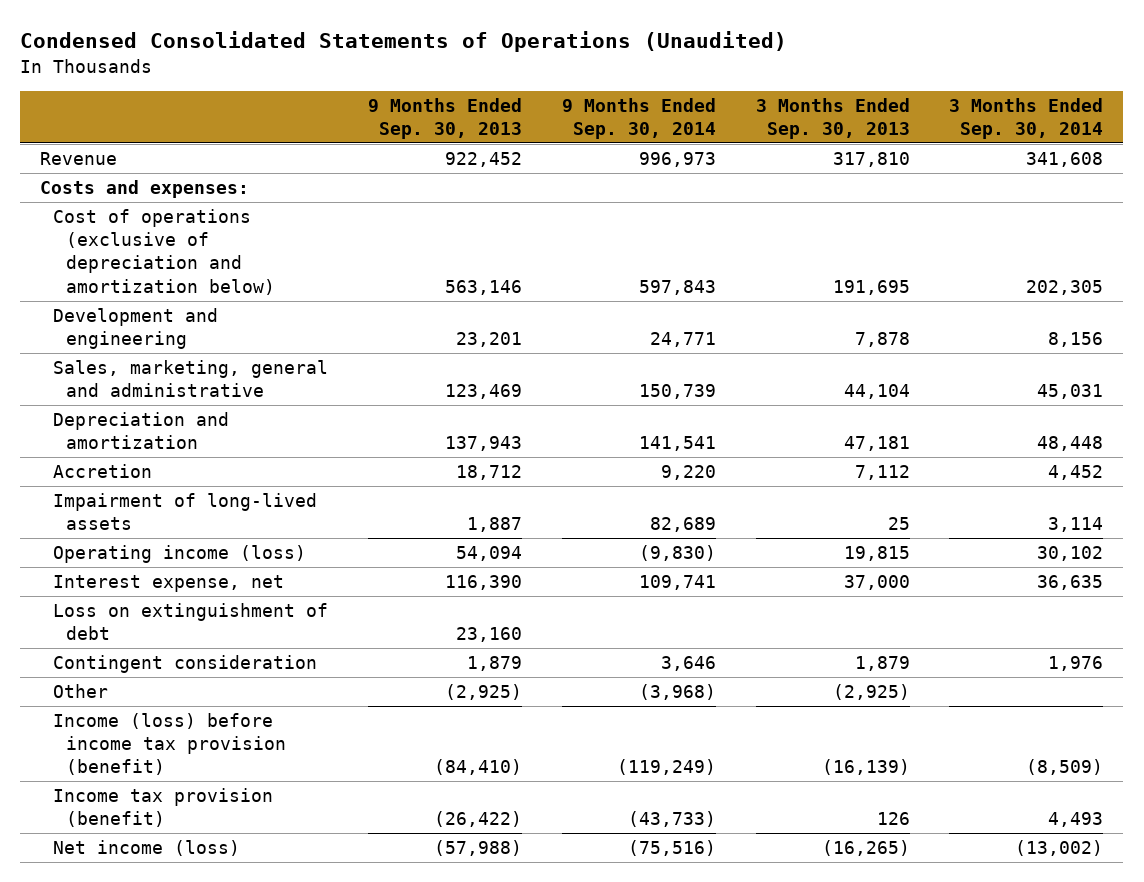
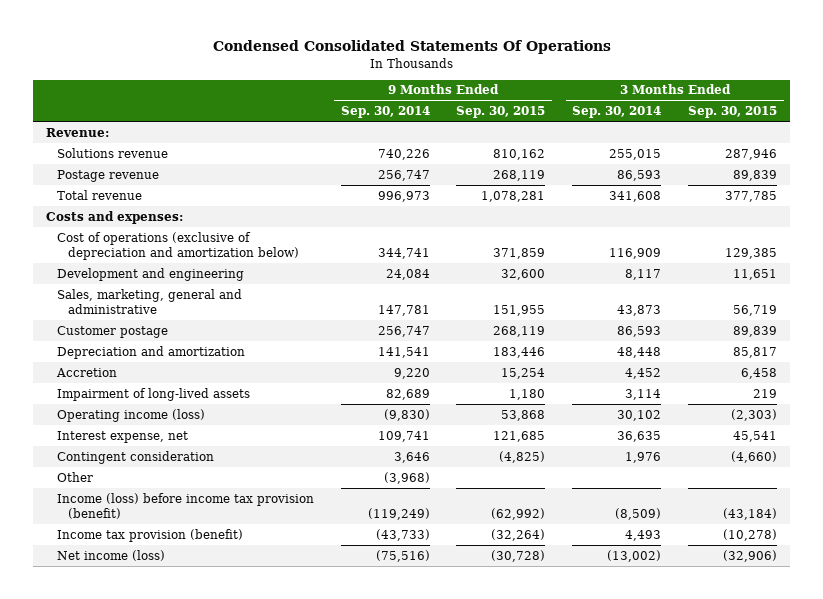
- Condensed Consolidated Statements of Operations (Unaudited)
+ Condensed Consolidated Statements Of Operations
- | 9 Months Ended Sep. 30, 2013 | 9 Months Ended Sep. 30, 2014 | 3 Months Ended Sep. 30, 2013 | 3 Months Ended Sep. 30, 2014
+ | 9 Months Ended Sep. 30, 2014 | 9 Months Ended Sep. 30, 2015 | 3 Months Ended Sep. 30, 2014 | 3 Months Ended Sep. 30, 2015
- Revenue | 922,452 | 996,973 | 317,810 | 341,608
+ Revenue:
+ Solutions revenue | 740,226 | 810,162 | 255,015 | 287,946
+ Postage revenue | 256,747 | 268,119 | 86,593 | 89,839
+ Total revenue | 996,973 | 1,078,281 | 341,608 | 377,785
- Cost of operations (exclusive of depreciation and amortization below) | 563,146 | 597,843 | 191,695 | 202,305
- Development and engineering | 23,201 | 24,771 | 7,878 | 8,156
- Sales, marketing, general and administrative | 123,469 | 150,739 | 44,104 | 45,031
+ Cost of operations (exclusive of depreciation and amortization below) | 344,741 | 371,859 | 116,909 | 129,385
+ Development and engineering | 24,084 | 32,600 | 8,117 | 11,651
+ Sales, marketing, general and administrative | 147,781 | 151,955 | 43,873 | 56,719
+ Customer postage | 256,747 | 268,119 | 86,593 | 89,839
- Loss on extinguishment of debt | 23,160 | | |

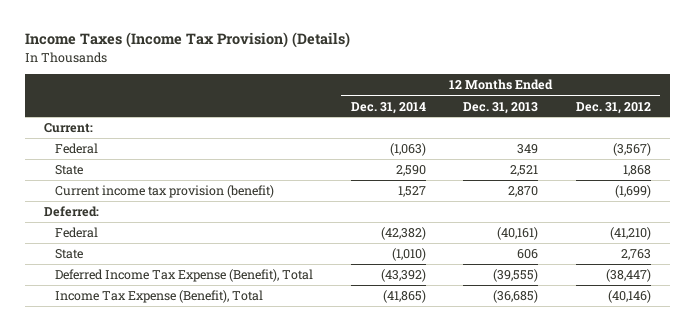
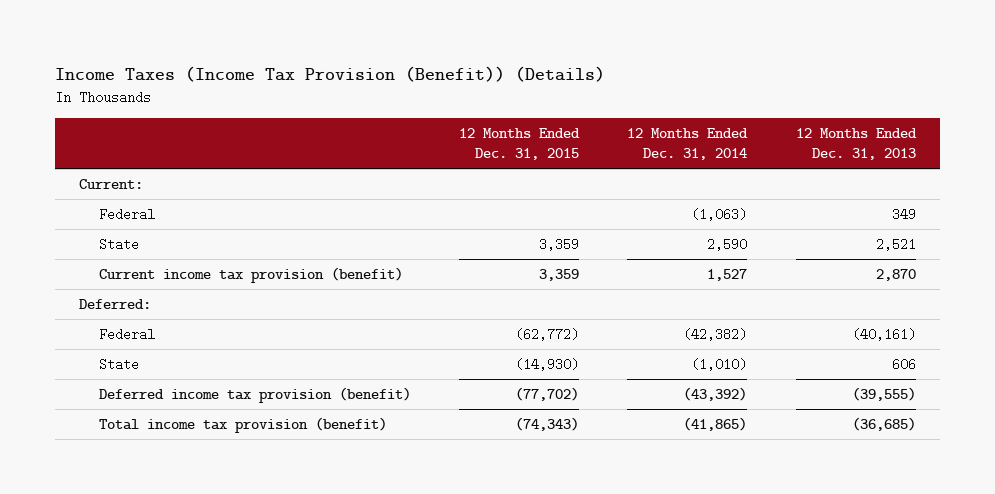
- Income Taxes (Income Tax Provision) (Details)
+ Income Taxes (Income Tax Provision (Benefit)) (Details)
- | 12 Months Ended Dec. 31, 2014 | 12 Months Ended Dec. 31, 2013 | 12 Months Ended Dec. 31, 2012
+ | 12 Months Ended Dec. 31, 2015 | 12 Months Ended Dec. 31, 2014 | 12 Months Ended Dec. 31, 2013
- Deferred Income Tax Expense (Benefit), Total | (43,392) | (39,555) | (38,447)
- Income Tax Expense (Benefit), Total | (41,865) | (36,685) | (40,146)
+ Deferred income tax provision (benefit) | (77,702) | (43,392) | (39,555)
+ Total income tax provision (benefit) | (74,343) | (41,865) | (36,685)

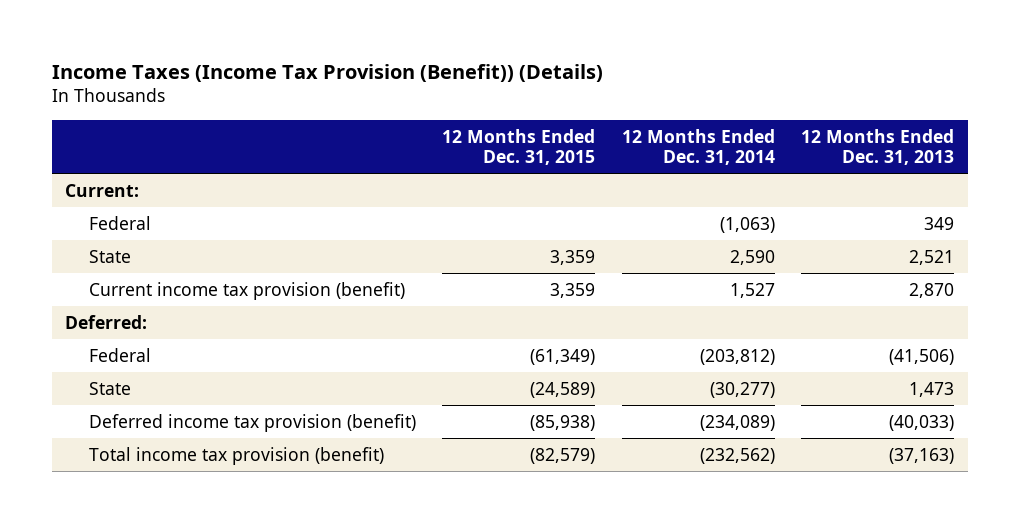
- Federal | (62,772) | (42,382) | (40,161)
- State | (14,930) | (1,010) | 606
- Deferred income tax provision (benefit) | (77,702) | (43,392) | (39,555)
- Total income tax provision (benefit) | (74,343) | (41,865) | (36,685)
+ Federal | (61,349) | (203,812) | (41,506)
+ State | (24,589) | (30,277) | 1,473
+ Deferred income tax provision (benefit) | (85,938) | (234,089) | (40,033)
+ Total income tax provision (benefit) | (82,579) | (232,562) | (37,163)

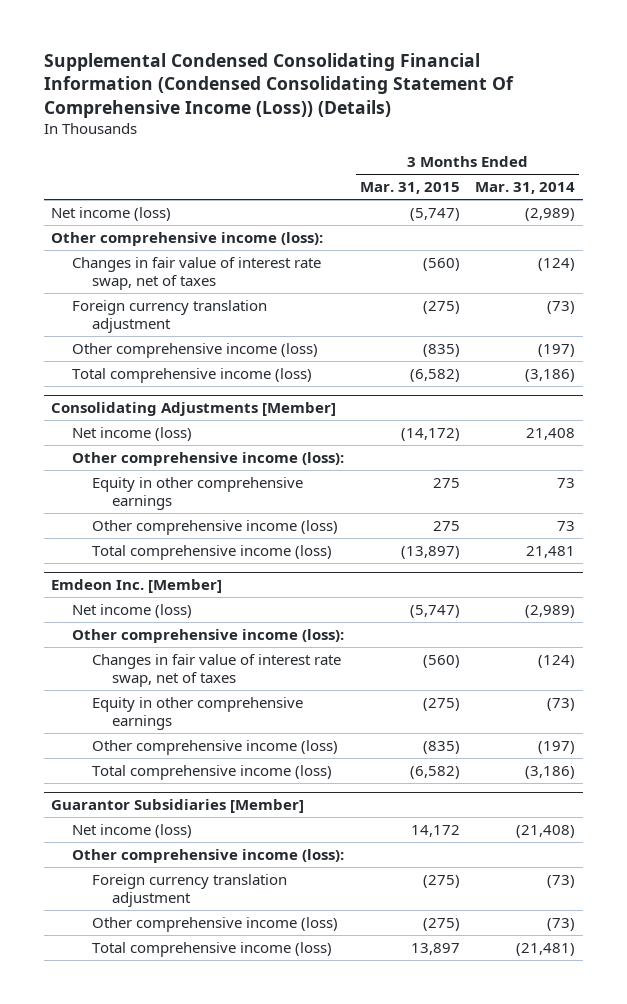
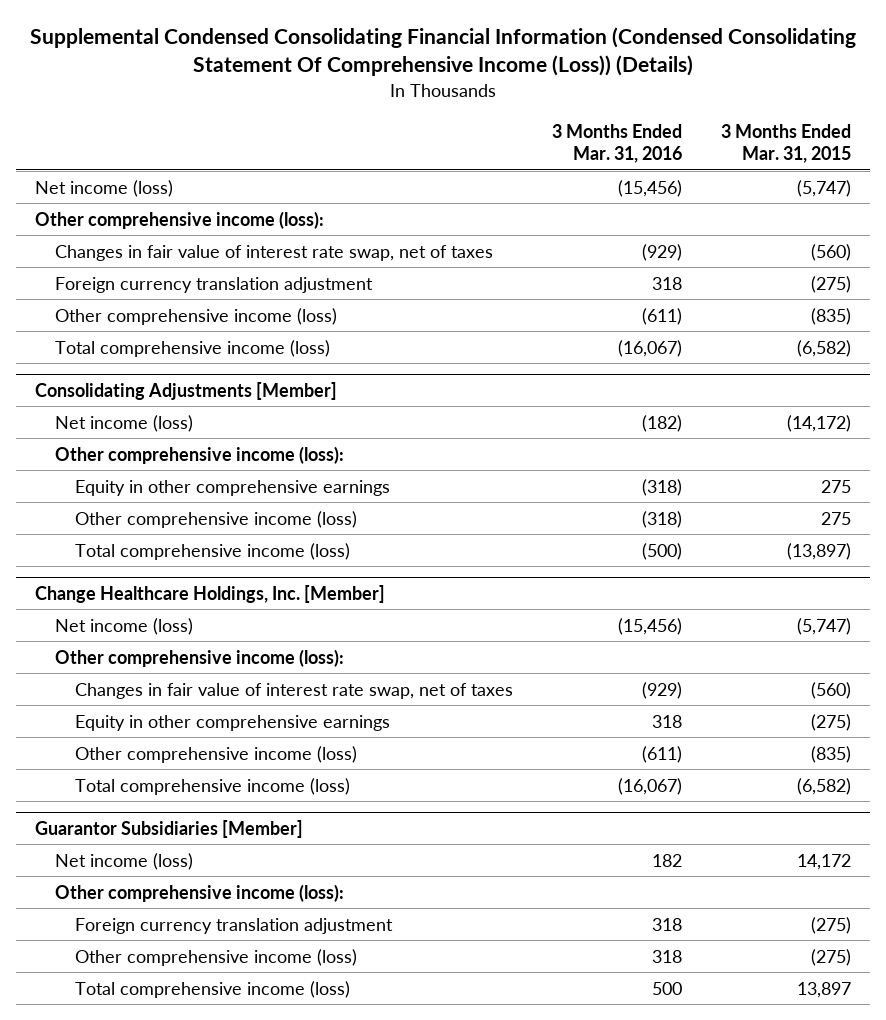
- | 3 Months Ended Mar. 31, 2015 | 3 Months Ended Mar. 31, 2014
+ | 3 Months Ended Mar. 31, 2016 | 3 Months Ended Mar. 31, 2015
- Emdeon Inc. [Member]
+ Change Healthcare Holdings, Inc. [Member]

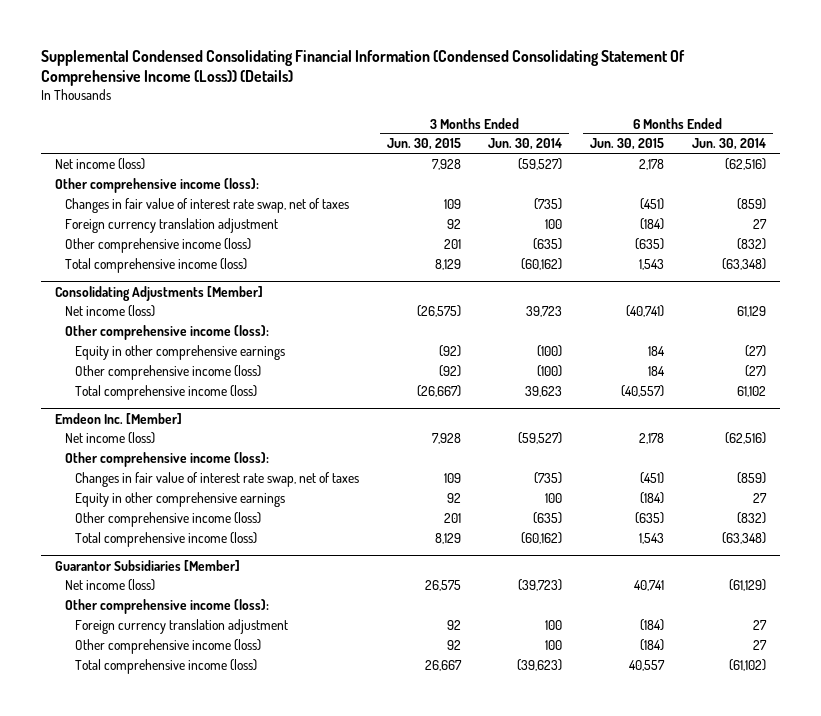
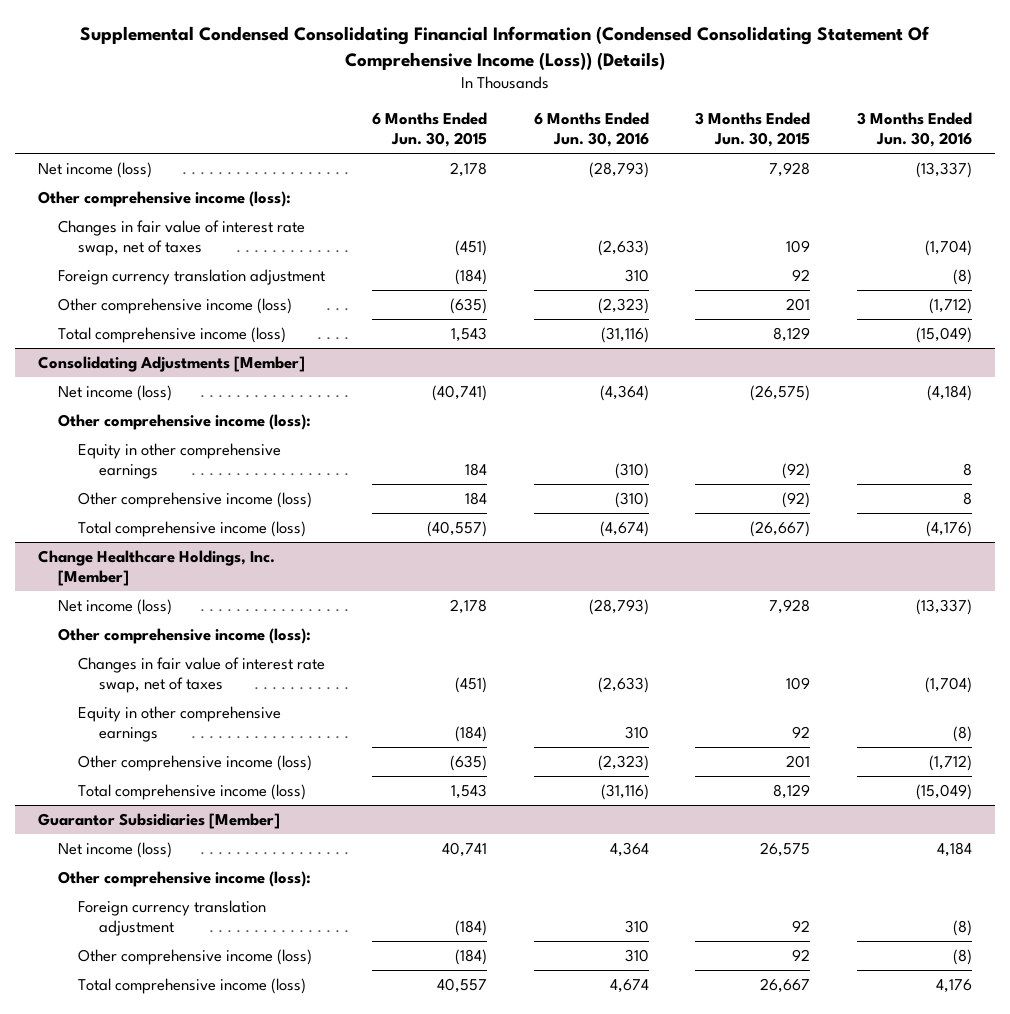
- | 3 Months Ended Jun. 30, 2015 | 3 Months Ended Jun. 30, 2014 | 6 Months Ended Jun. 30, 2015 | 6 Months Ended Jun. 30, 2014
+ | 6 Months Ended Jun. 30, 2015 | 6 Months Ended Jun. 30, 2016 | 3 Months Ended Jun. 30, 2015 | 3 Months Ended Jun. 30, 2016
- Emdeon Inc. [Member]
+ Change Healthcare Holdings, Inc. [Member]

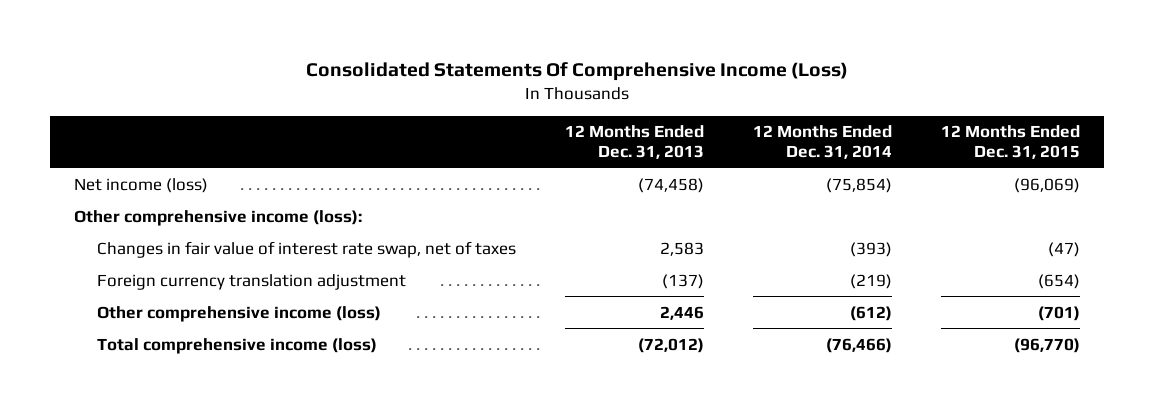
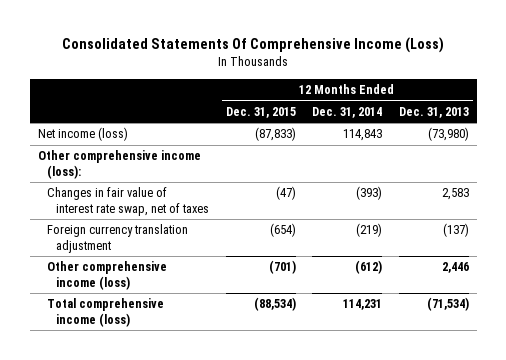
- | 12 Months Ended Dec. 31, 2013 | 12 Months Ended Dec. 31, 2014 | 12 Months Ended Dec. 31, 2015
+ | 12 Months Ended Dec. 31, 2015 | 12 Months Ended Dec. 31, 2014 | 12 Months Ended Dec. 31, 2013
- Net income (loss) | (74,458) | (75,854) | (96,069)
+ Net income (loss) | (87,833) | 114,843 | (73,980)
- Total comprehensive income (loss) | (72,012) | (76,466) | (96,770)
+ Total comprehensive income (loss) | (88,534) | 114,231 | (71,534)

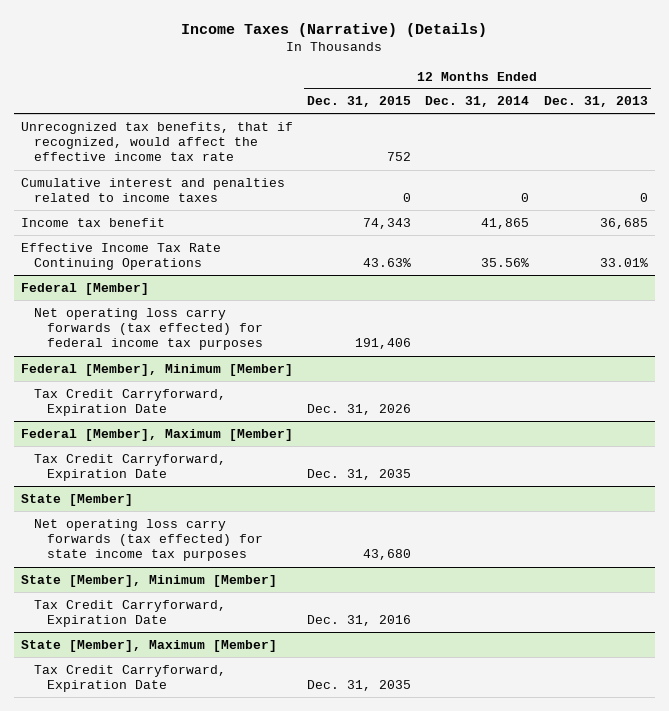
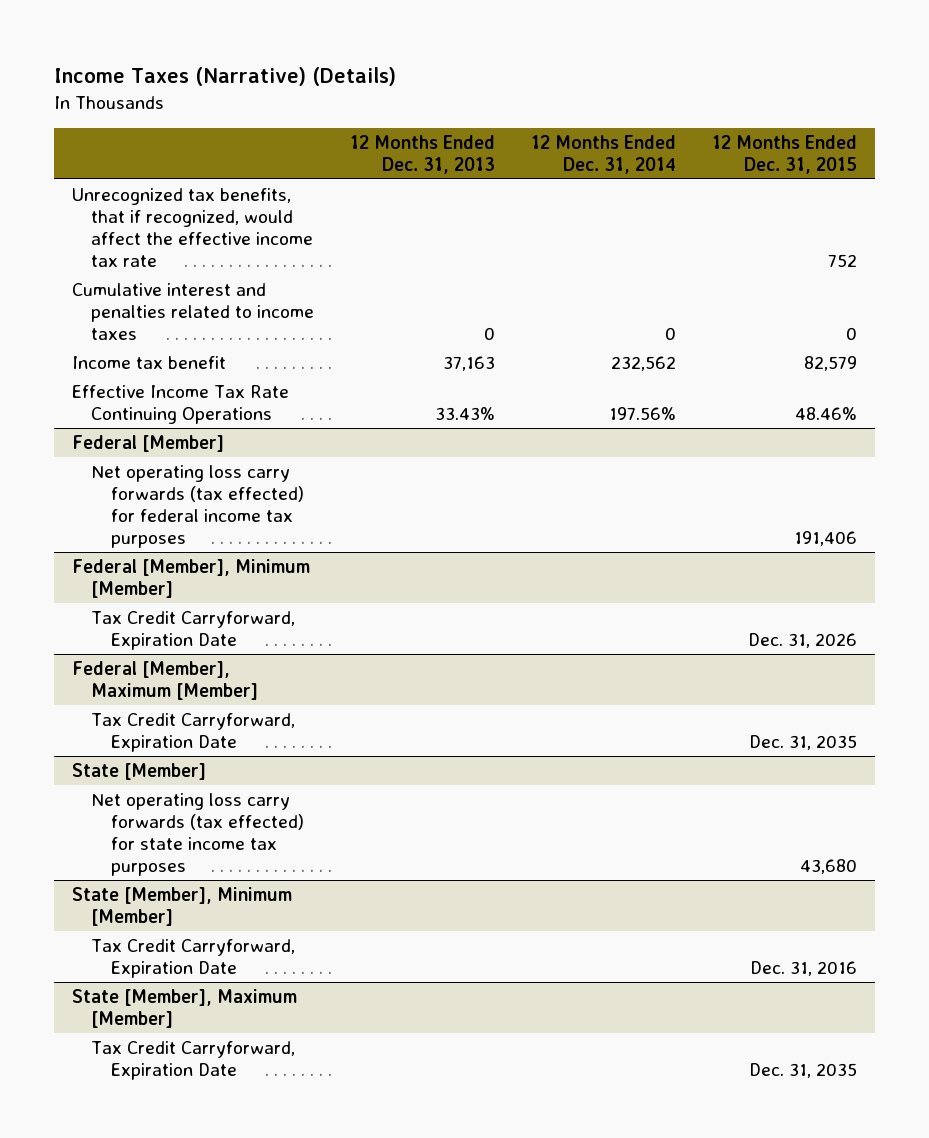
- | 12 Months Ended Dec. 31, 2015 | 12 Months Ended Dec. 31, 2014 | 12 Months Ended Dec. 31, 2013
+ | 12 Months Ended Dec. 31, 2013 | 12 Months Ended Dec. 31, 2014 | 12 Months Ended Dec. 31, 2015
- Income tax benefit | 74,343 | 41,865 | 36,685
- Effective Income Tax Rate Continuing Operations | 43.63% | 35.56% | 33.01%
+ Income tax benefit | 37,163 | 232,562 | 82,579
+ Effective Income Tax Rate Continuing Operations | 33.43% | 197.56% | 48.46%

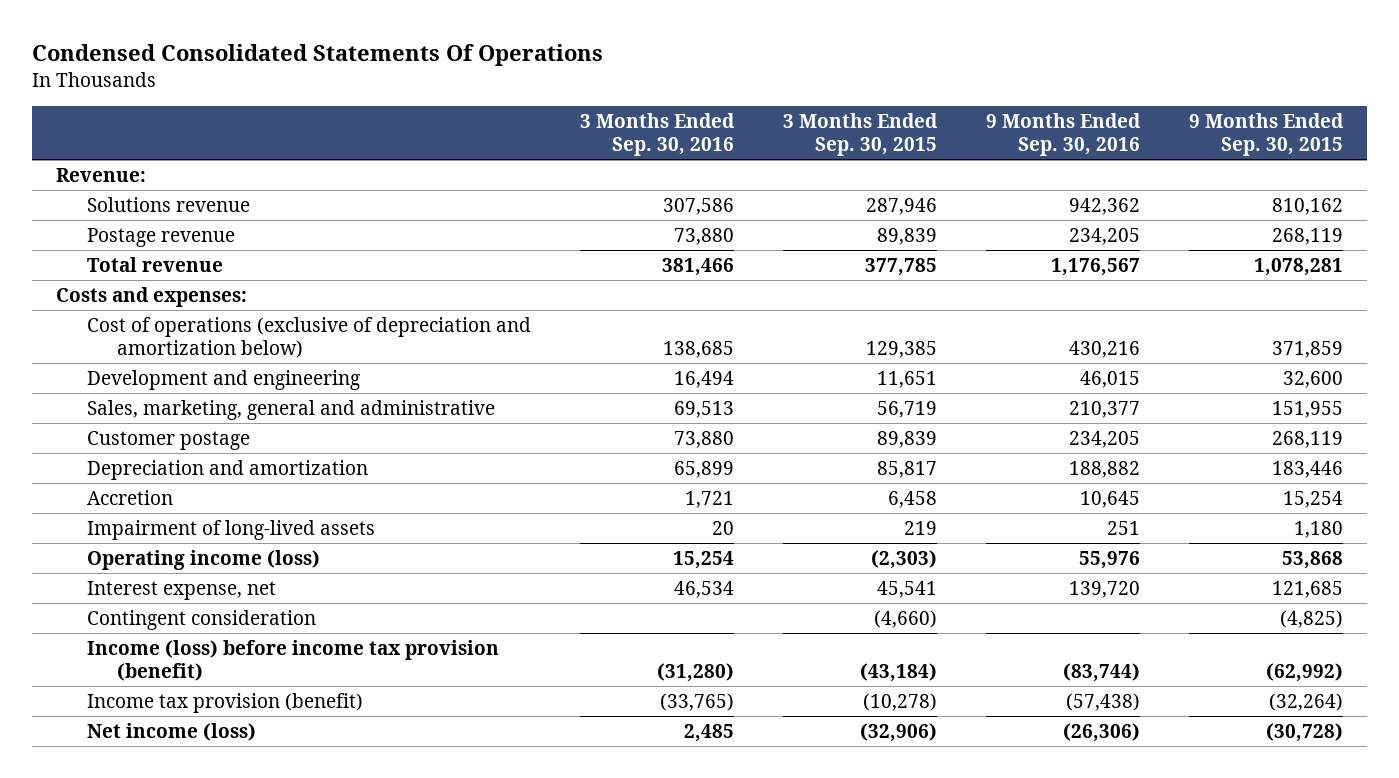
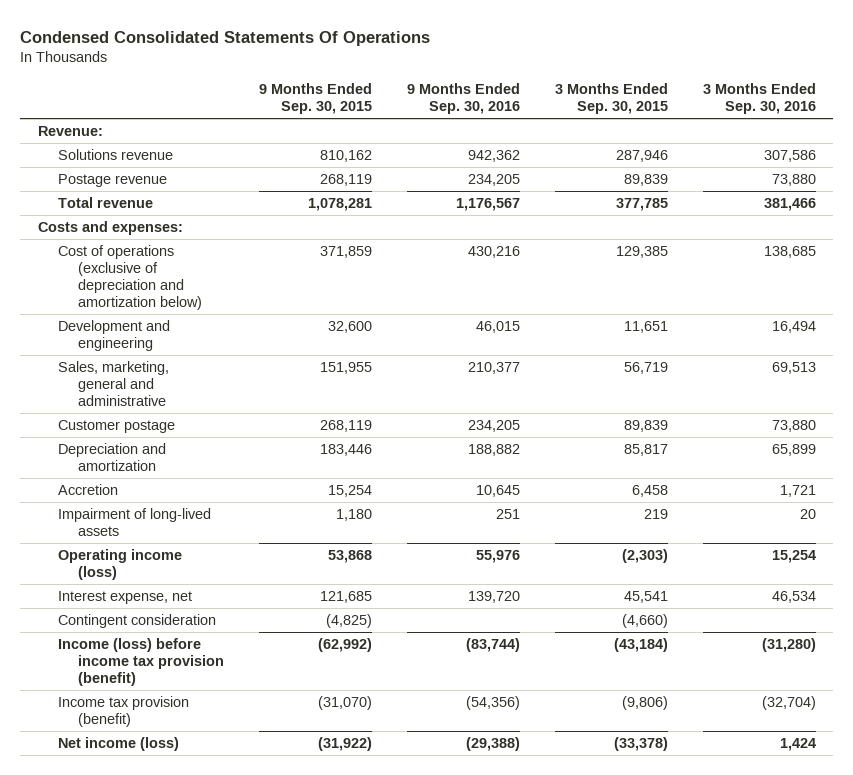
- | 3 Months Ended Sep. 30, 2016 | 3 Months Ended Sep. 30, 2015 | 9 Months Ended Sep. 30, 2016 | 9 Months Ended Sep. 30, 2015
+ | 9 Months Ended Sep. 30, 2015 | 9 Months Ended Sep. 30, 2016 | 3 Months Ended Sep. 30, 2015 | 3 Months Ended Sep. 30, 2016
- Income tax provision (benefit) | (33,765) | (10,278) | (57,438) | (32,264)
- Net income (loss) | 2,485 | (32,906) | (26,306) | (30,728)
+ Income tax provision (benefit) | (31,070) | (54,356) | (9,806) | (32,704)
+ Net income (loss) | (31,922) | (29,388) | (33,378) | 1,424

